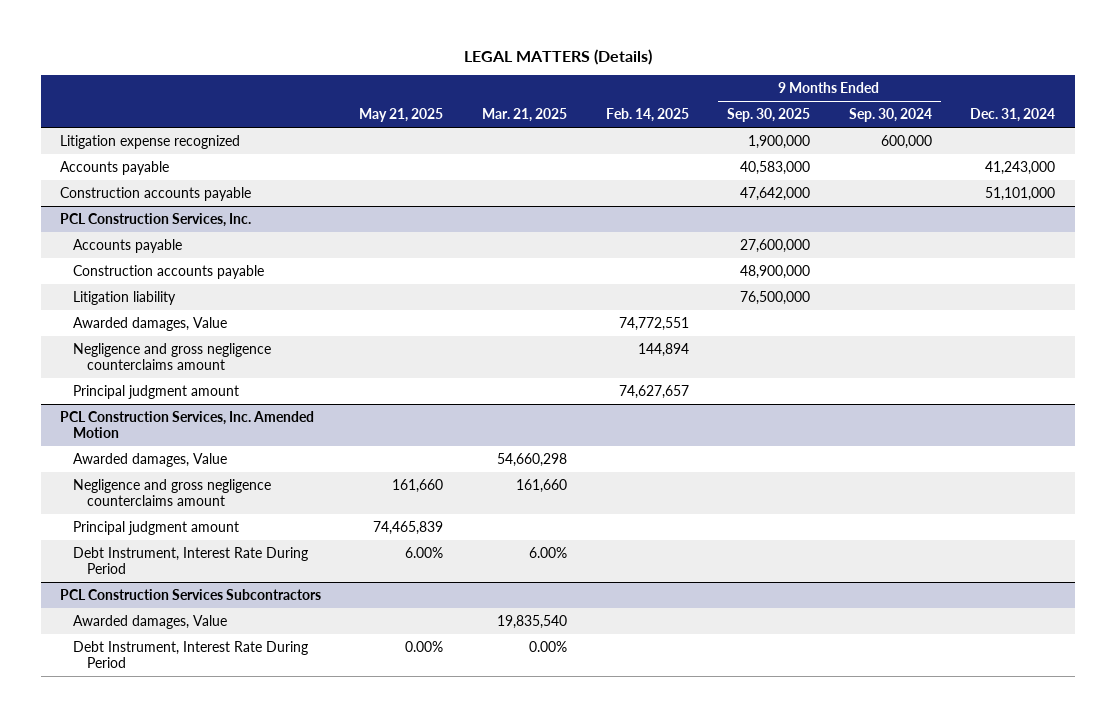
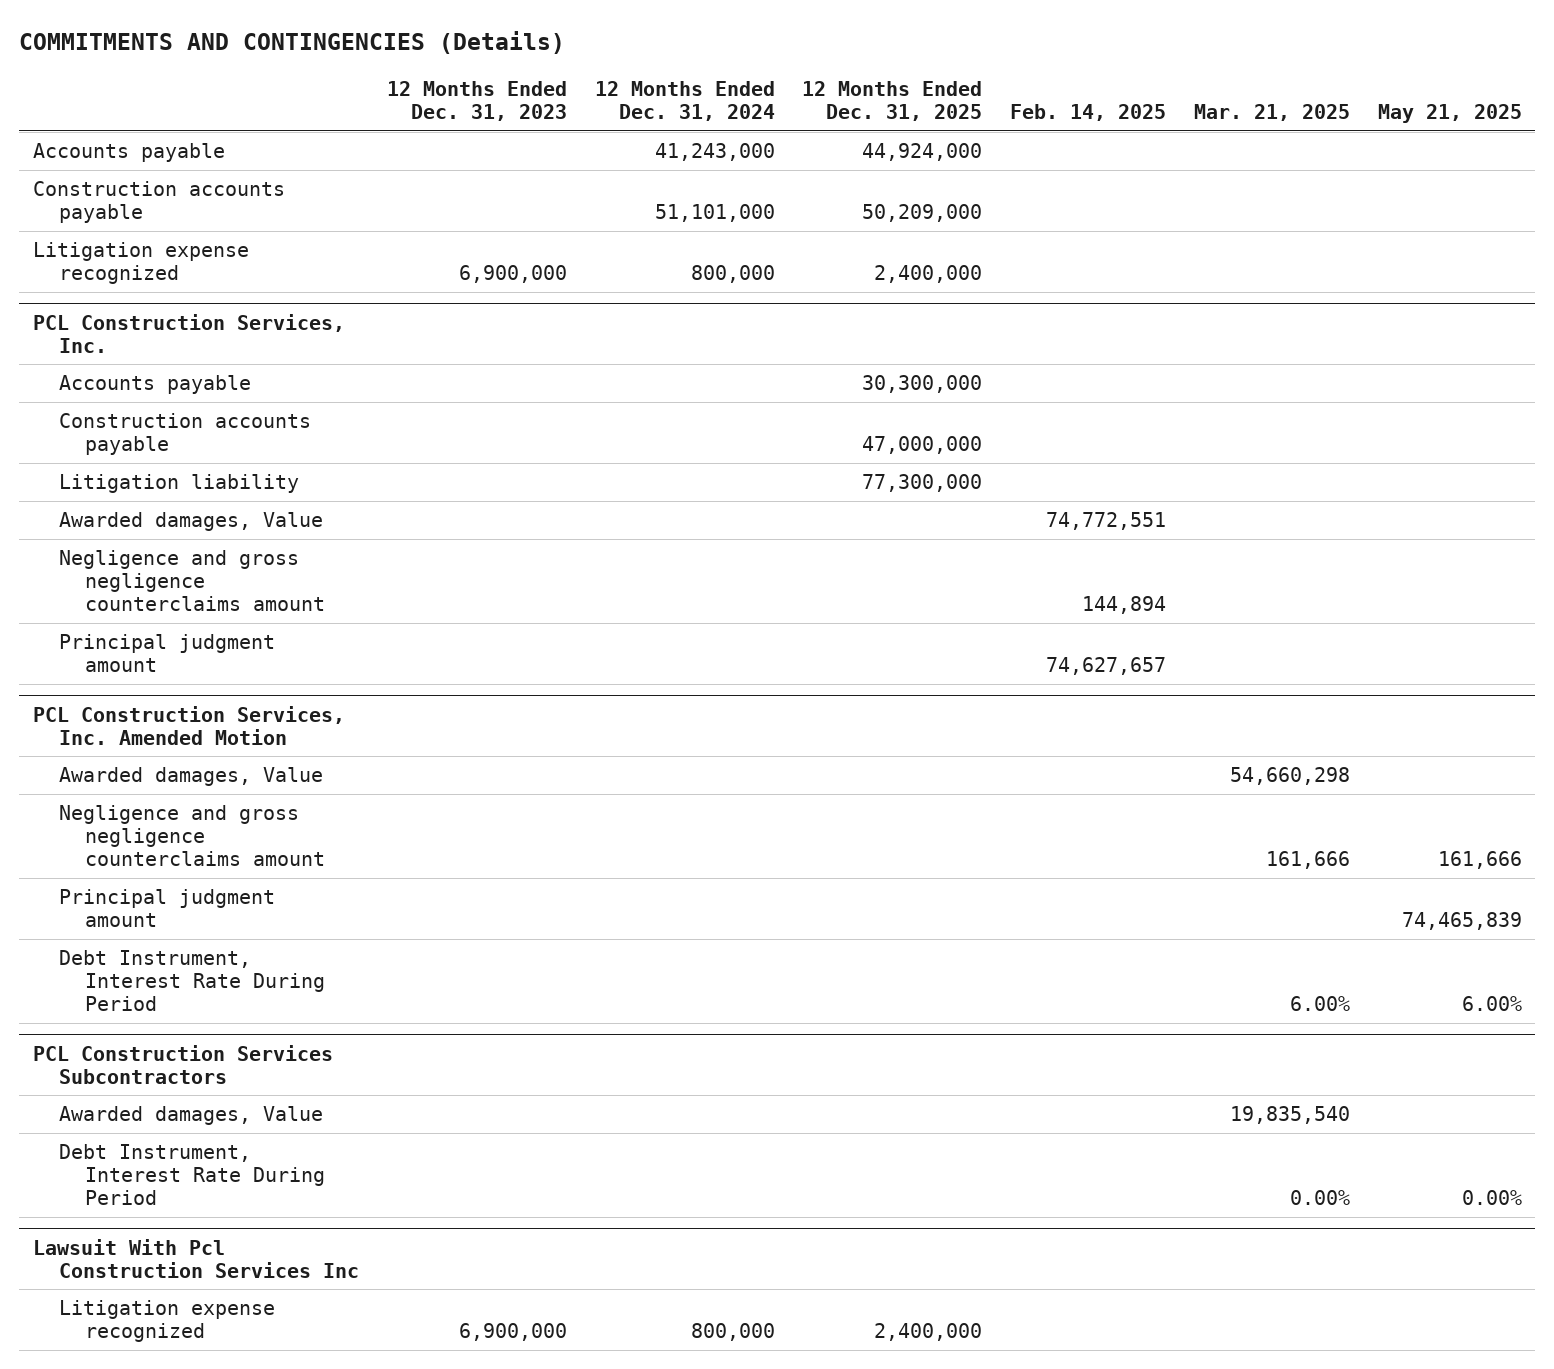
- LEGAL MATTERS (Details)
+ COMMITMENTS AND CONTINGENCIES (Details)
- | May 21, 2025 | Mar. 21, 2025 | Feb. 14, 2025 | 9 Months Ended Sep. 30, 2025 | 9 Months Ended Sep. 30, 2024 | Dec. 31, 2024
+ | 12 Months Ended Dec. 31, 2023 | 12 Months Ended Dec. 31, 2024 | 12 Months Ended Dec. 31, 2025 | Feb. 14, 2025 | Mar. 21, 2025 | May 21, 2025
moved down: Litigation expense recognized | 6,900,000 | 800,000 | 2,400,000 | | |
@ PCL Construction Services, Inc. Amended Motion
- Negligence and gross negligence counterclaims amount | 161,660 | 161,660 | | | |
+ Negligence and gross negligence counterclaims amount | | | | | 161,666 | 161,666
+ Lawsuit With Pcl Construction Services Inc
+ Litigation expense recognized | 6,900,000 | 800,000 | 2,400,000 | | |

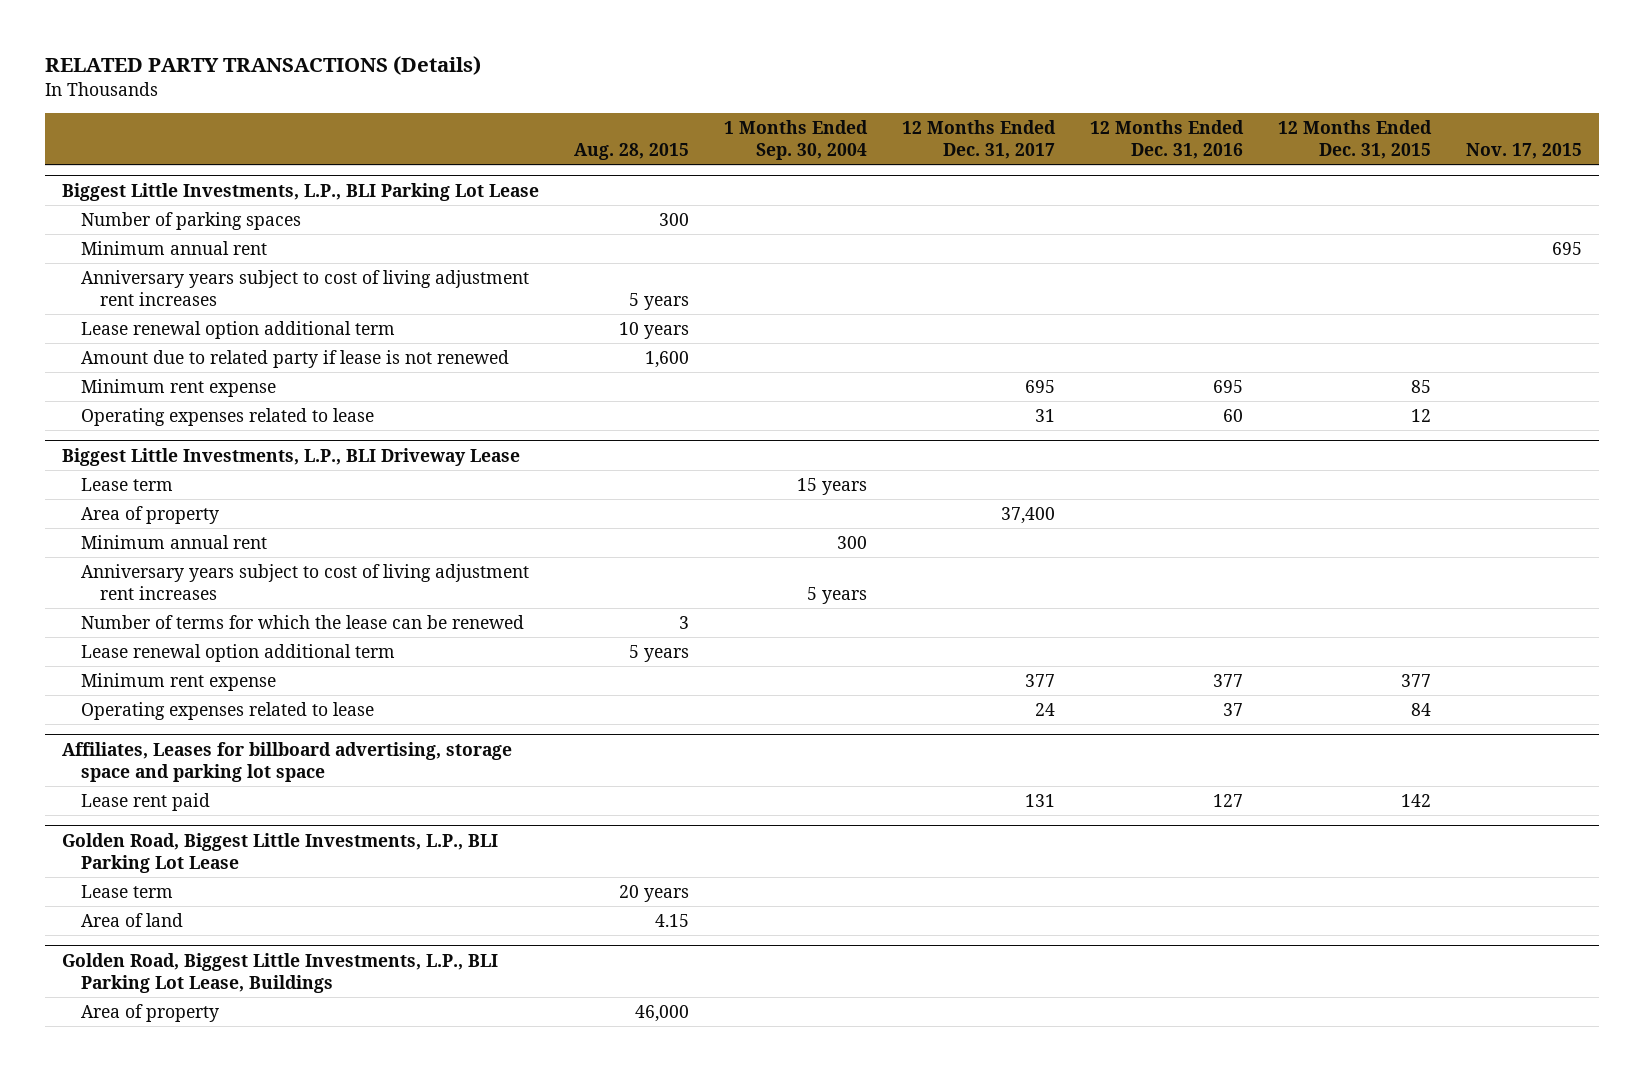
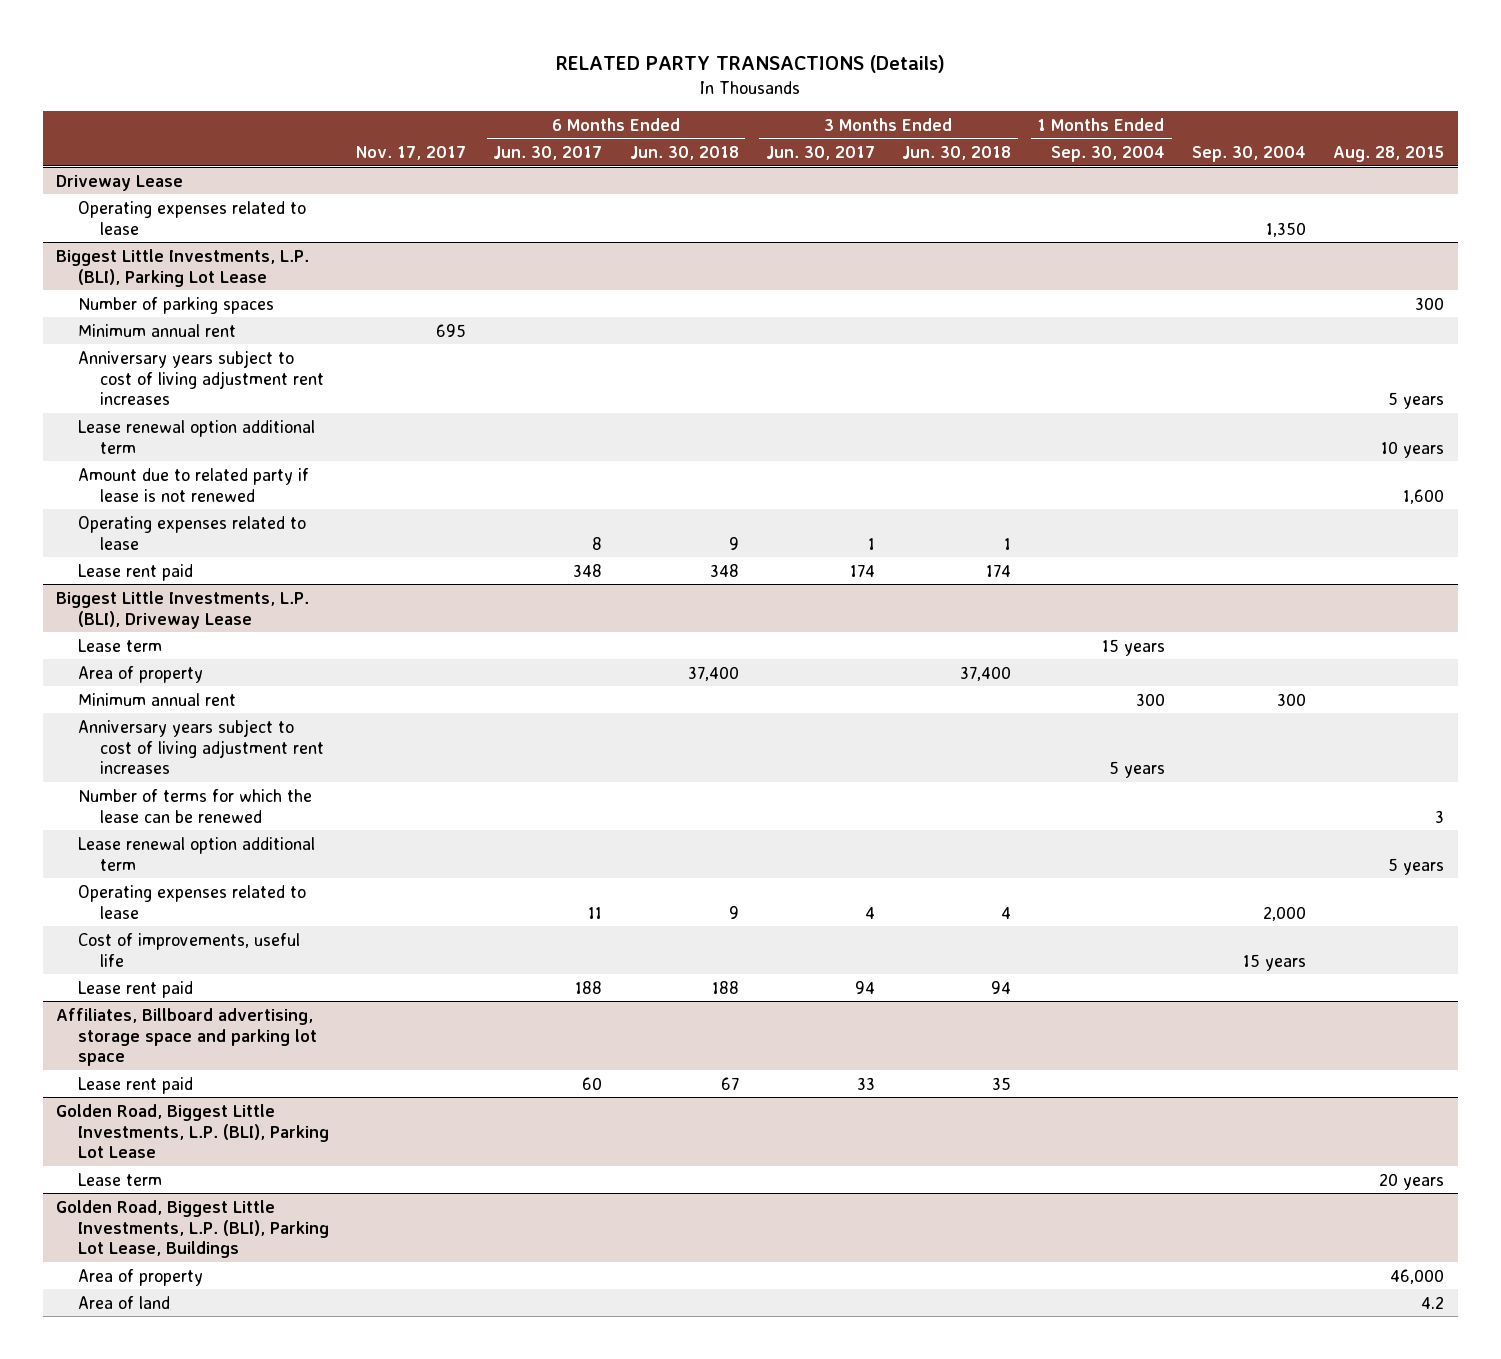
- | Aug. 28, 2015 | 1 Months Ended Sep. 30, 2004 | 12 Months Ended Dec. 31, 2017 | 12 Months Ended Dec. 31, 2016 | 12 Months Ended Dec. 31, 2015 | Nov. 17, 2015
+ | Nov. 17, 2017 | 6 Months Ended Jun. 30, 2017 | 6 Months Ended Jun. 30, 2018 | 3 Months Ended Jun. 30, 2017 | 3 Months Ended Jun. 30, 2018 | 1 Months Ended Sep. 30, 2004 | Sep. 30, 2004 | Aug. 28, 2015
- Biggest Little Investments, L.P., BLI Parking Lot Lease
+ Driveway Lease
+ Operating expenses related to lease | | | | | | | 1,350 |
+ Biggest Little Investments, L.P. (BLI), Parking Lot Lease
- Minimum rent expense | | | 695 | 695 | 85 |
- Biggest Little Investments, L.P., BLI Driveway Lease
+ Lease rent paid | | 348 | 348 | 174 | 174 | | |
+ Biggest Little Investments, L.P. (BLI), Driveway Lease
- Minimum rent expense | | | 377 | 377 | 377 |
- Affiliates, Leases for billboard advertising, storage space and parking lot space
+ Cost of improvements, useful life | | | | | | | 15 years |
+ Lease rent paid | | 188 | 188 | 94 | 94 | | |
+ Affiliates, Billboard advertising, storage space and parking lot space
- Golden Road, Biggest Little Investments, L.P., BLI Parking Lot Lease
+ Golden Road, Biggest Little Investments, L.P. (BLI), Parking Lot Lease
- Area of land | 4.15 | | | | |
- Golden Road, Biggest Little Investments, L.P., BLI Parking Lot Lease, Buildings
+ Golden Road, Biggest Little Investments, L.P. (BLI), Parking Lot Lease, Buildings
+ Area of land | | | | | | | | 4.2

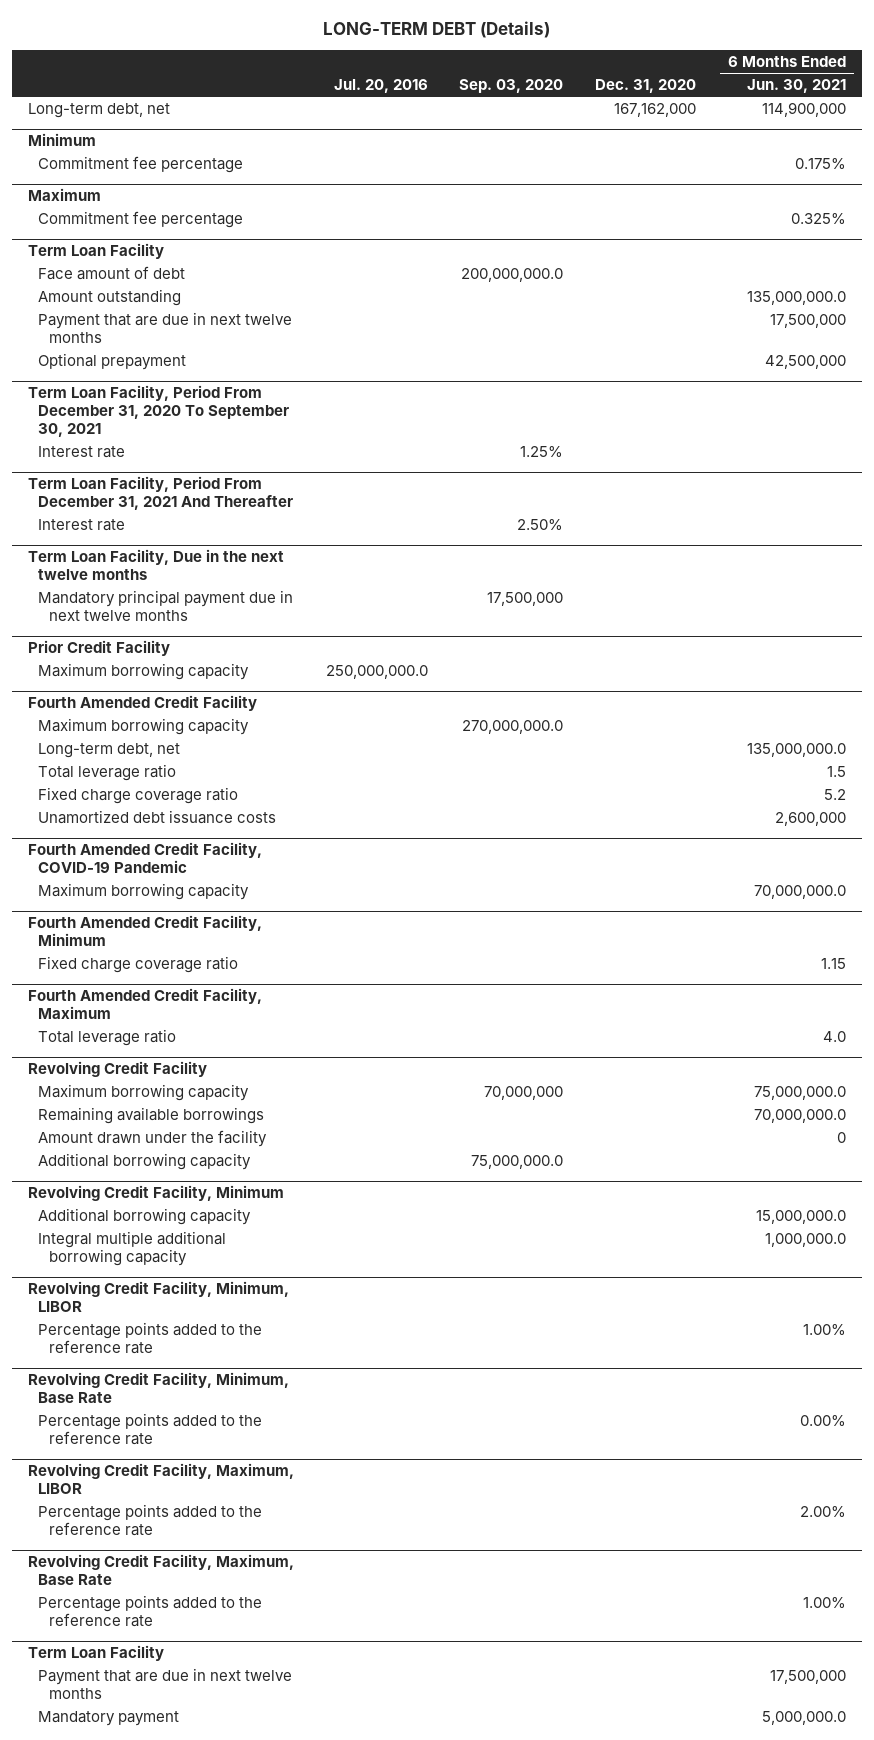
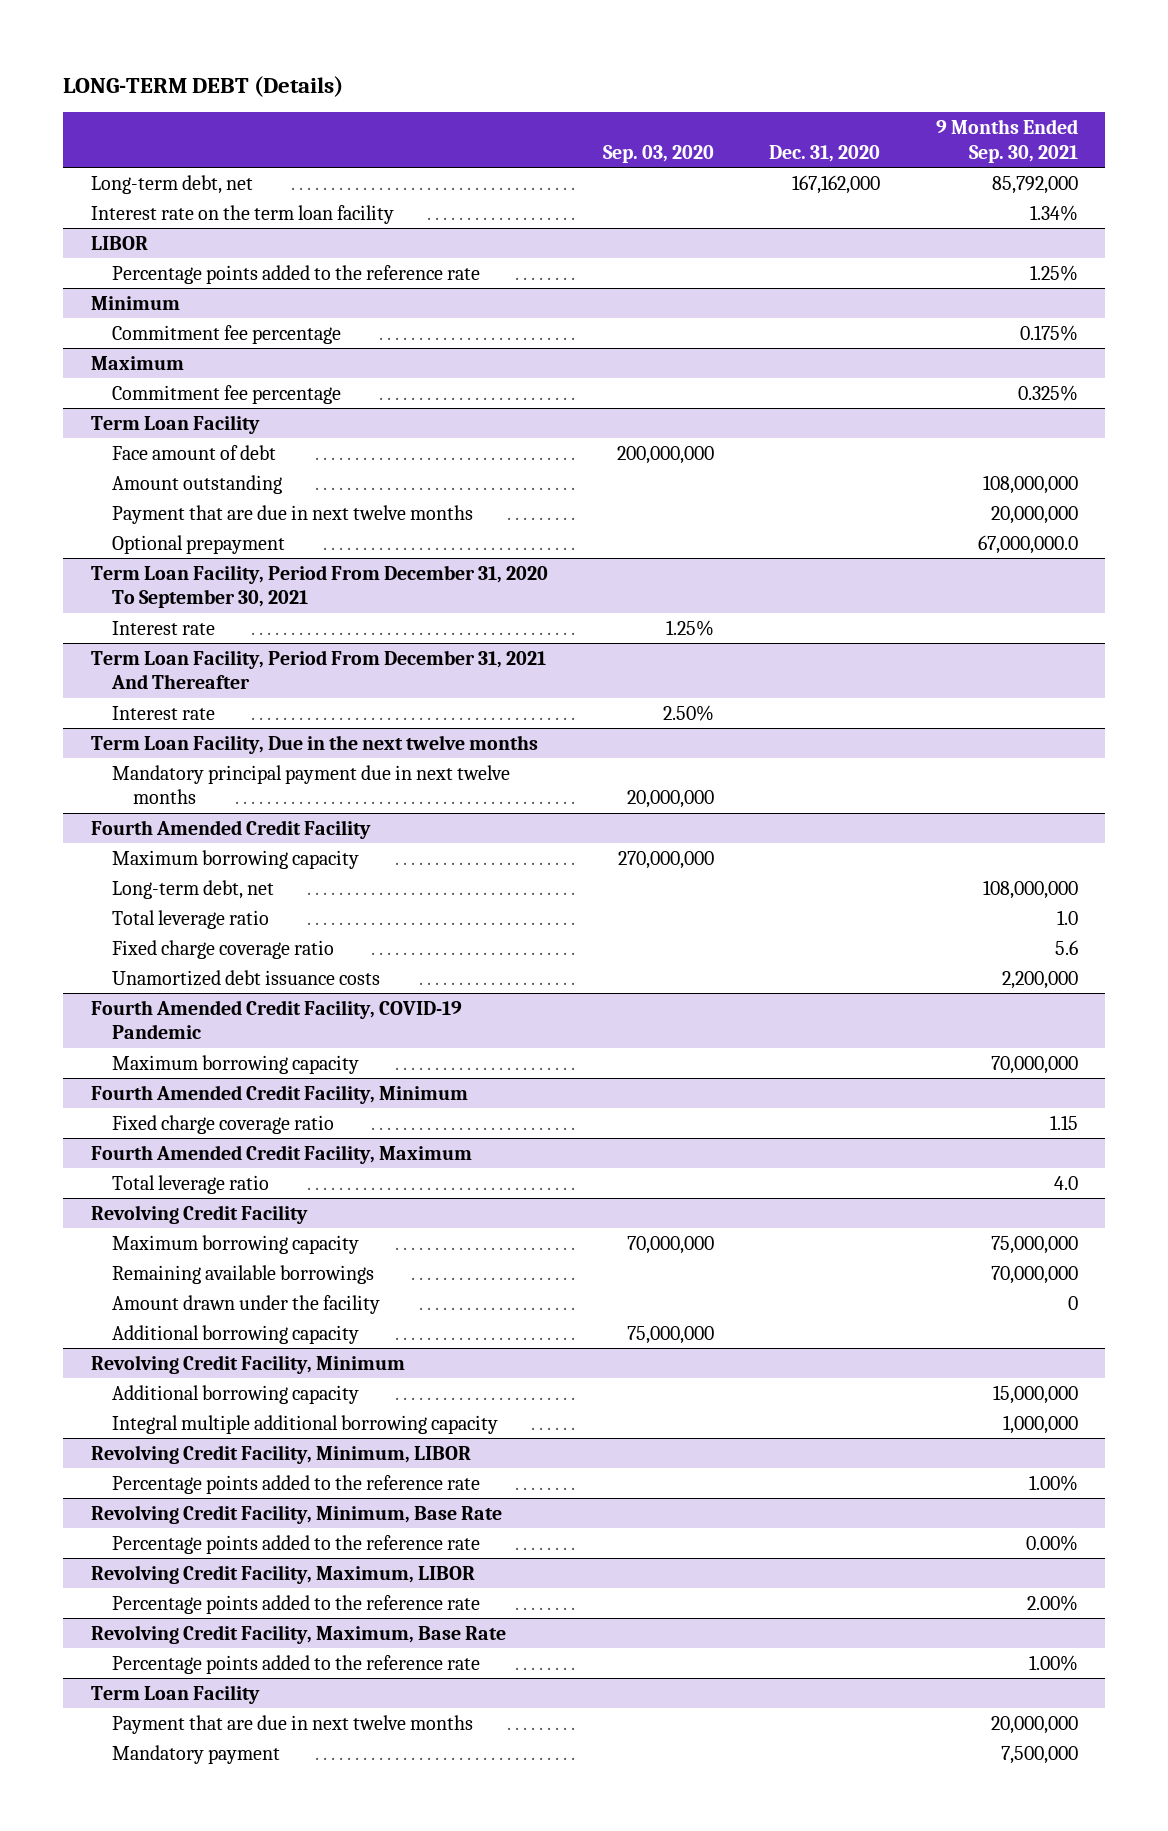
- | Jul. 20, 2016 | Sep. 03, 2020 | Dec. 31, 2020 | 6 Months Ended Jun. 30, 2021
+ | Sep. 03, 2020 | Dec. 31, 2020 | 9 Months Ended Sep. 30, 2021
+ Interest rate on the term loan facility | | | 1.34%
+ LIBOR
+ Percentage points added to the reference rate | | | 1.25%
@ Term Loan Facility
- Face amount of debt | | 200,000,000.0 | |
+ Face amount of debt | 200,000,000 | |
@ Term Loan Facility, Due in the next twelve months
- Mandatory principal payment due in next twelve months | | 17,500,000 | |
- Prior Credit Facility
- Maximum borrowing capacity | 250,000,000.0 | | |
@ Term Loan Facility, Due in the next twelve months
+ Mandatory principal payment due in next twelve months | 20,000,000 | |
@ Fourth Amended Credit Facility
- Maximum borrowing capacity | | 270,000,000.0 | |
+ Maximum borrowing capacity | 270,000,000 | |
@ Revolving Credit Facility
- Additional borrowing capacity | | 75,000,000.0 | |
+ Additional borrowing capacity | 75,000,000 | |

